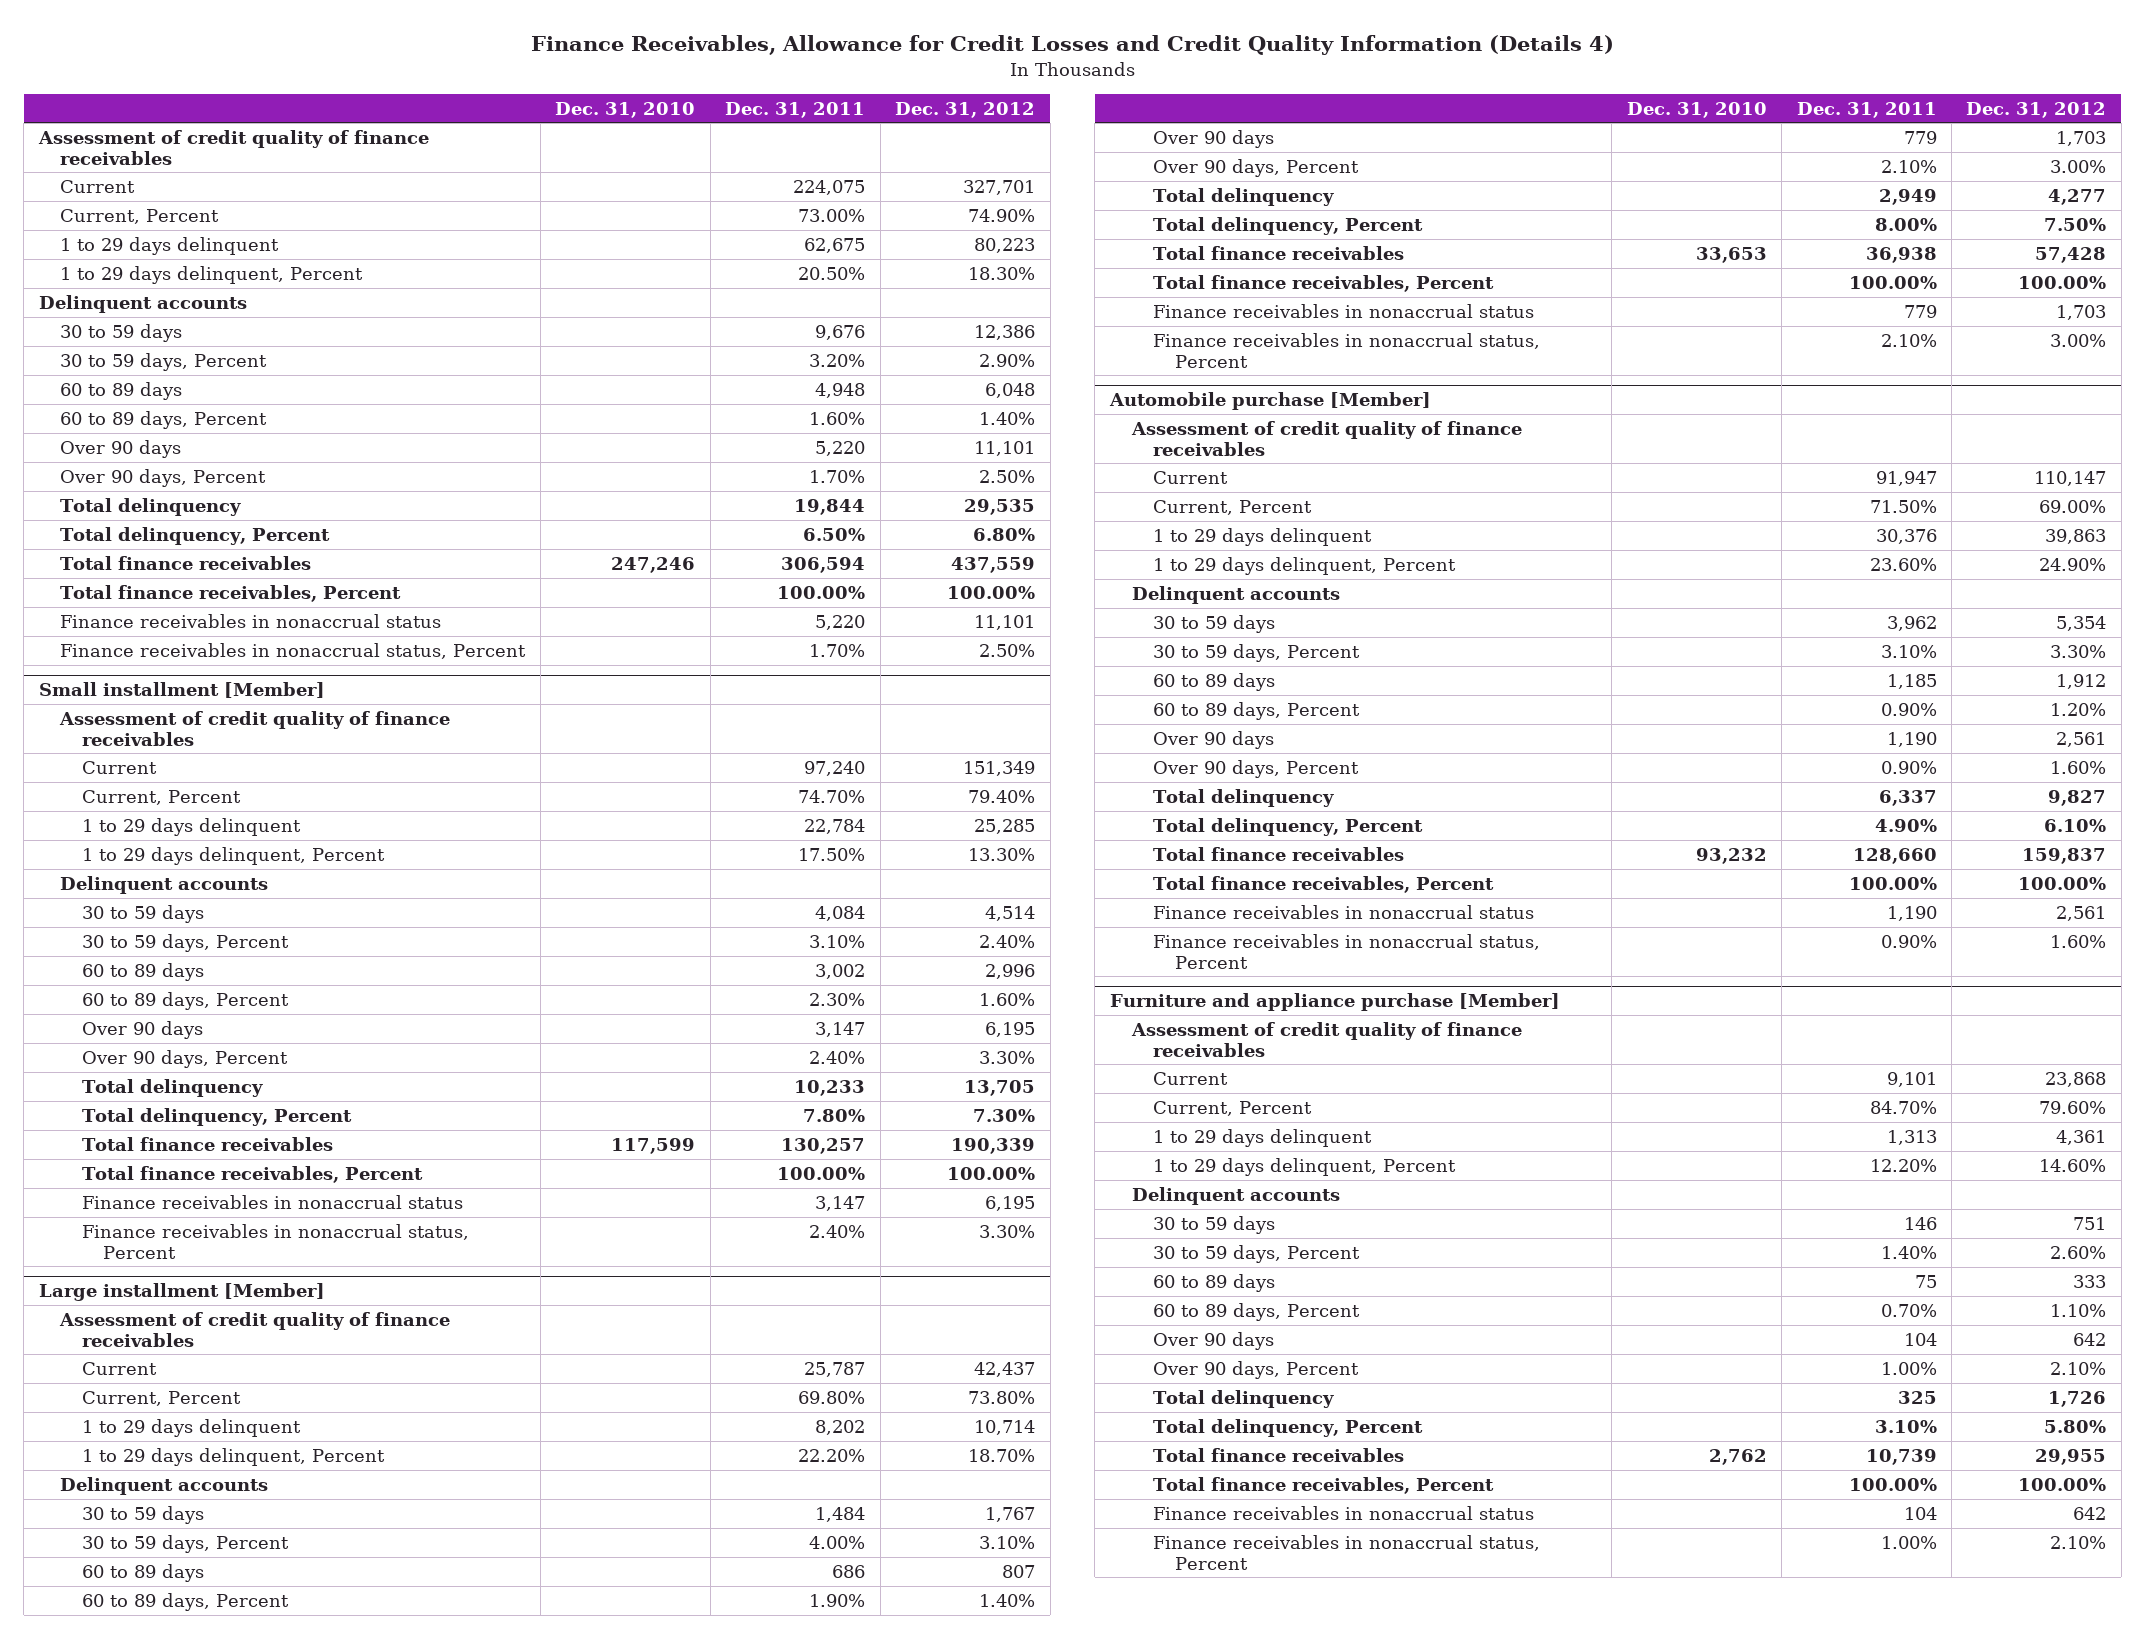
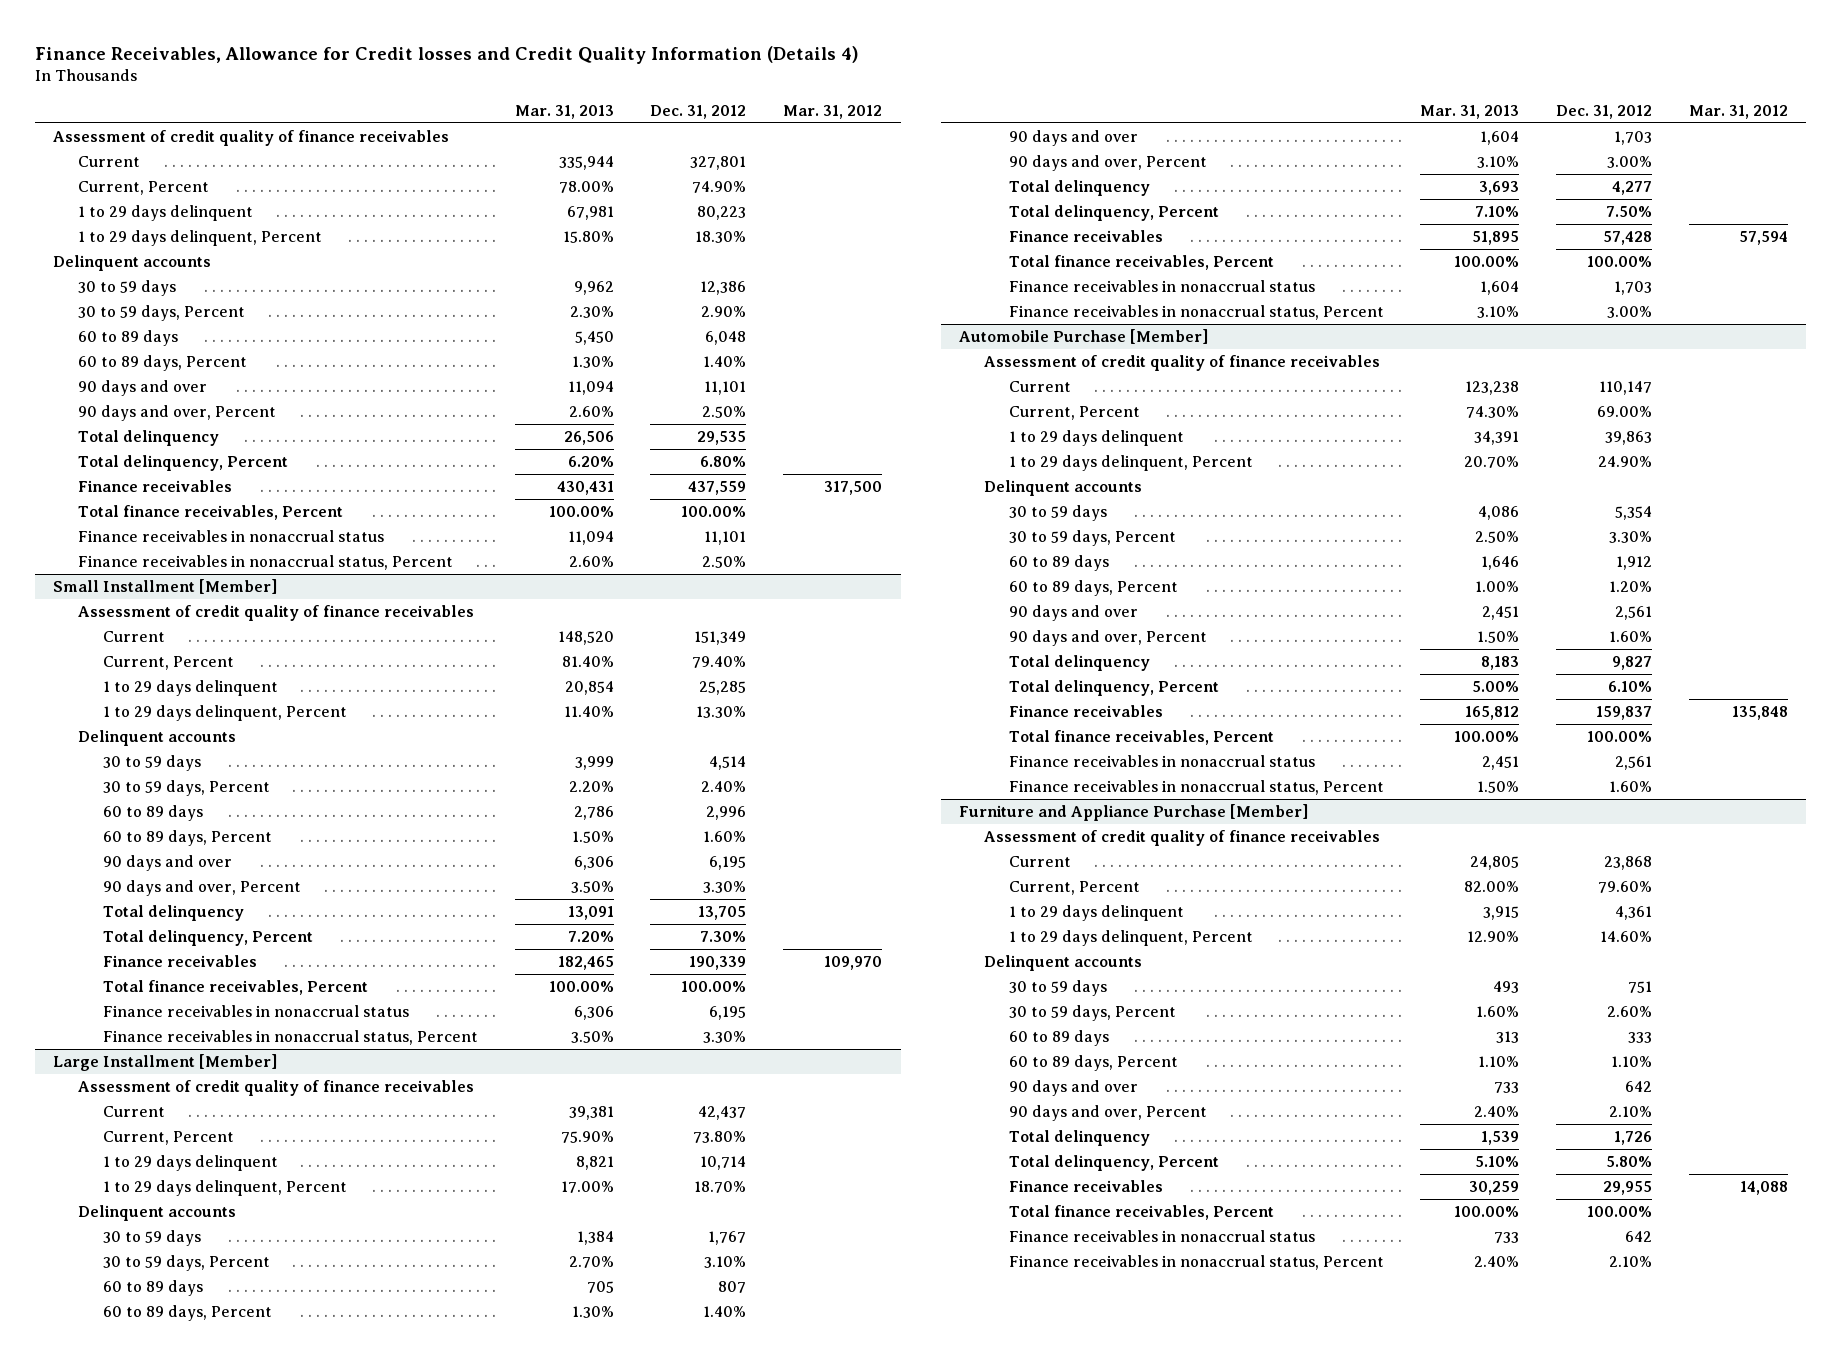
- Finance Receivables, Allowance for Credit Losses and Credit Quality Information (Details 4)
+ Finance Receivables, Allowance for Credit losses and Credit Quality Information (Details 4)
- | Dec. 31, 2010 | Dec. 31, 2011 | Dec. 31, 2012
+ | Mar. 31, 2013 | Dec. 31, 2012 | Mar. 31, 2012
- Current | | 224,075 | 327,701
+ Current | 335,944 | 327,801 |
- Over 90 days | | 5,220 | 11,101
- Over 90 days, Percent | | 1.70% | 2.50%
+ 90 days and over | 11,094 | 11,101 |
+ 90 days and over, Percent | 2.60% | 2.50% |
- Total finance receivables | 247,246 | 306,594 | 437,559
+ Finance receivables | 430,431 | 437,559 | 317,500
- Small installment [Member]
+ Small Installment [Member]
- Over 90 days | | 3,147 | 6,195
- Over 90 days, Percent | | 2.40% | 3.30%
+ 90 days and over | 6,306 | 6,195 |
+ 90 days and over, Percent | 3.50% | 3.30% |
- Total finance receivables | 117,599 | 130,257 | 190,339
+ Finance receivables | 182,465 | 190,339 | 109,970
- Large installment [Member]
+ Large Installment [Member]
- Over 90 days | | 779 | 1,703
- Over 90 days, Percent | | 2.10% | 3.00%
+ 90 days and over | 1,604 | 1,703 |
+ 90 days and over, Percent | 3.10% | 3.00% |
- Total finance receivables | 33,653 | 36,938 | 57,428
+ Finance receivables | 51,895 | 57,428 | 57,594
- Automobile purchase [Member]
+ Automobile Purchase [Member]
- Over 90 days | | 1,190 | 2,561
- Over 90 days, Percent | | 0.90% | 1.60%
+ 90 days and over | 2,451 | 2,561 |
+ 90 days and over, Percent | 1.50% | 1.60% |
- Total finance receivables | 93,232 | 128,660 | 159,837
+ Finance receivables | 165,812 | 159,837 | 135,848
- Furniture and appliance purchase [Member]
+ Furniture and Appliance Purchase [Member]
- Over 90 days | | 104 | 642
- Over 90 days, Percent | | 1.00% | 2.10%
+ 90 days and over | 733 | 642 |
+ 90 days and over, Percent | 2.40% | 2.10% |
- Total finance receivables | 2,762 | 10,739 | 29,955
+ Finance receivables | 30,259 | 29,955 | 14,088

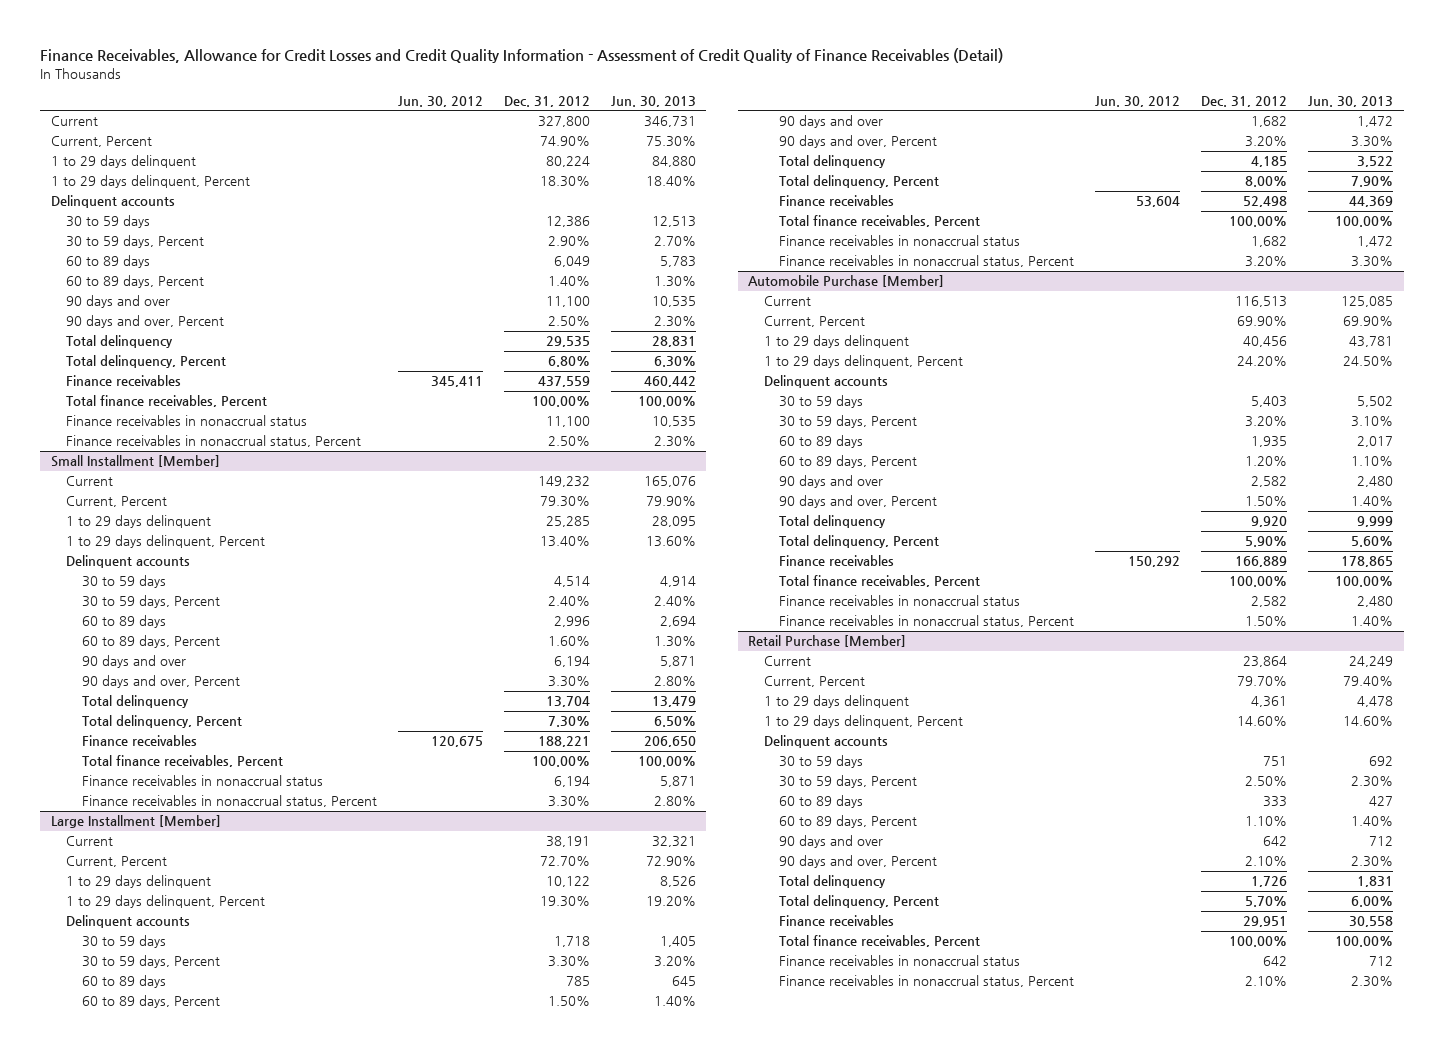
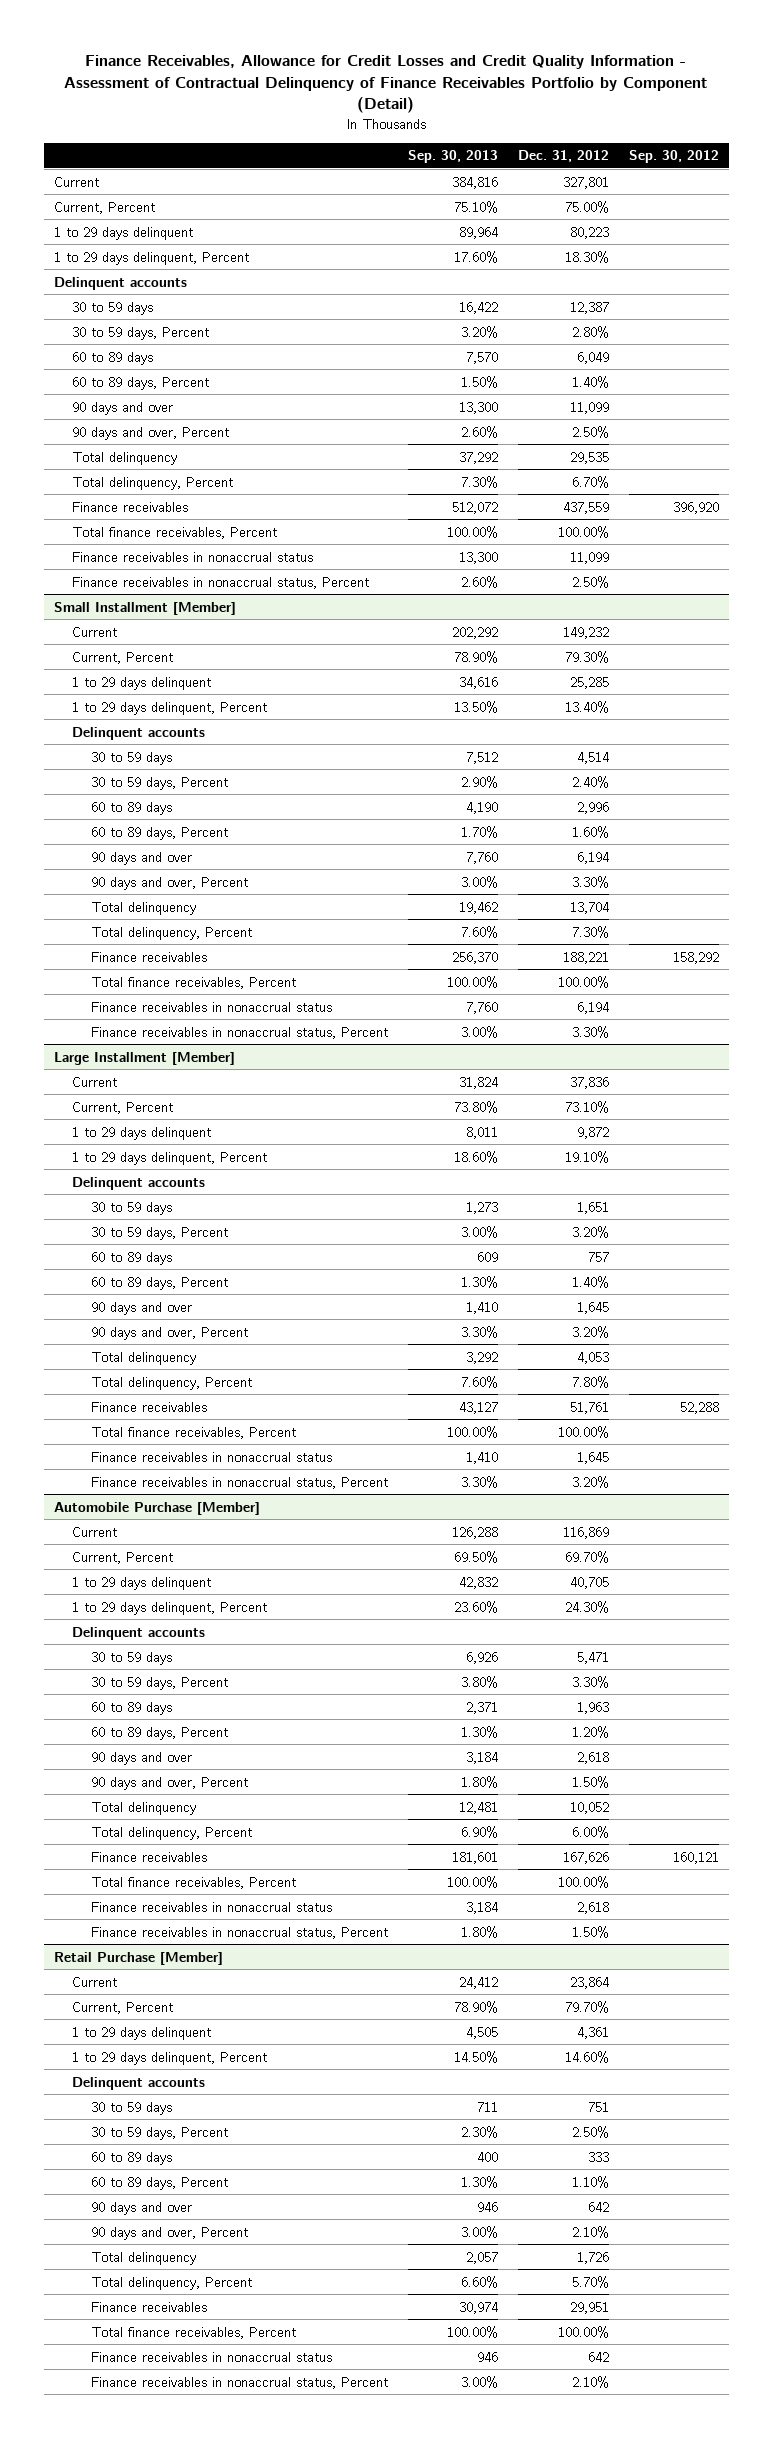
- Finance Receivables, Allowance for Credit Losses and Credit Quality Information - Assessment of Credit Quality of Finance Receivables (Detail)
+ Finance Receivables, Allowance for Credit Losses and Credit Quality Information - Assessment of Contractual Delinquency of Finance Receivables Portfolio by Component (Detail)
- | Jun. 30, 2012 | Dec. 31, 2012 | Jun. 30, 2013
+ | Sep. 30, 2013 | Dec. 31, 2012 | Sep. 30, 2012
- Current | | 327,800 | 346,731
- Current, Percent | | 74.90% | 75.30%
- 1 to 29 days delinquent | | 80,224 | 84,880
+ Current | 384,816 | 327,801 |
+ Current, Percent | 75.10% | 75.00% |
+ 1 to 29 days delinquent | 89,964 | 80,223 |
- 30 to 59 days | | 12,386 | 12,513
- 30 to 59 days, Percent | | 2.90% | 2.70%
+ 30 to 59 days | 16,422 | 12,387 |
+ 30 to 59 days, Percent | 3.20% | 2.80% |
- 90 days and over | | 11,100 | 10,535
+ 90 days and over | 13,300 | 11,099 |
- Total delinquency, Percent | | 6.80% | 6.30%
+ Total delinquency, Percent | 7.30% | 6.70% |
- Finance receivables in nonaccrual status | | 11,100 | 10,535
+ Finance receivables in nonaccrual status | 13,300 | 11,099 |
@ Large Installment [Member]
- Current | | 38,191 | 32,321
- Current, Percent | | 72.70% | 72.90%
- 1 to 29 days delinquent | | 10,122 | 8,526
- 1 to 29 days delinquent, Percent | | 19.30% | 19.20%
+ Current | 31,824 | 37,836 |
+ Current, Percent | 73.80% | 73.10% |
+ 1 to 29 days delinquent | 8,011 | 9,872 |
+ 1 to 29 days delinquent, Percent | 18.60% | 19.10% |
- 30 to 59 days | | 1,718 | 1,405
- 30 to 59 days, Percent | | 3.30% | 3.20%
- 60 to 89 days | | 785 | 645
- 60 to 89 days, Percent | | 1.50% | 1.40%
- 90 days and over | | 1,682 | 1,472
+ 30 to 59 days | 1,273 | 1,651 |
+ 30 to 59 days, Percent | 3.00% | 3.20% |
+ 60 to 89 days | 609 | 757 |
+ 60 to 89 days, Percent | 1.30% | 1.40% |
+ 90 days and over | 1,410 | 1,645 |
- Total delinquency | | 4,185 | 3,522
- Total delinquency, Percent | | 8.00% | 7.90%
- Finance receivables | 53,604 | 52,498 | 44,369
+ Total delinquency | 3,292 | 4,053 |
+ Total delinquency, Percent | 7.60% | 7.80% |
+ Finance receivables | 43,127 | 51,761 | 52,288
- Finance receivables in nonaccrual status | | 1,682 | 1,472
+ Finance receivables in nonaccrual status | 1,410 | 1,645 |
@ Automobile Purchase [Member]
- Current | | 116,513 | 125,085
- Current, Percent | | 69.90% | 69.90%
- 1 to 29 days delinquent | | 40,456 | 43,781
- 1 to 29 days delinquent, Percent | | 24.20% | 24.50%
+ Current | 126,288 | 116,869 |
+ Current, Percent | 69.50% | 69.70% |
+ 1 to 29 days delinquent | 42,832 | 40,705 |
+ 1 to 29 days delinquent, Percent | 23.60% | 24.30% |
- 30 to 59 days | | 5,403 | 5,502
- 30 to 59 days, Percent | | 3.20% | 3.10%
- 60 to 89 days | | 1,935 | 2,017
+ 30 to 59 days | 6,926 | 5,471 |
+ 30 to 59 days, Percent | 3.80% | 3.30% |
+ 60 to 89 days | 2,371 | 1,963 |
- 90 days and over | | 2,582 | 2,480
+ 90 days and over | 3,184 | 2,618 |
- Total delinquency | | 9,920 | 9,999
- Total delinquency, Percent | | 5.90% | 5.60%
- Finance receivables | 150,292 | 166,889 | 178,865
+ Total delinquency | 12,481 | 10,052 |
+ Total delinquency, Percent | 6.90% | 6.00% |
+ Finance receivables | 181,601 | 167,626 | 160,121
- Finance receivables in nonaccrual status | | 2,582 | 2,480
+ Finance receivables in nonaccrual status | 3,184 | 2,618 |

